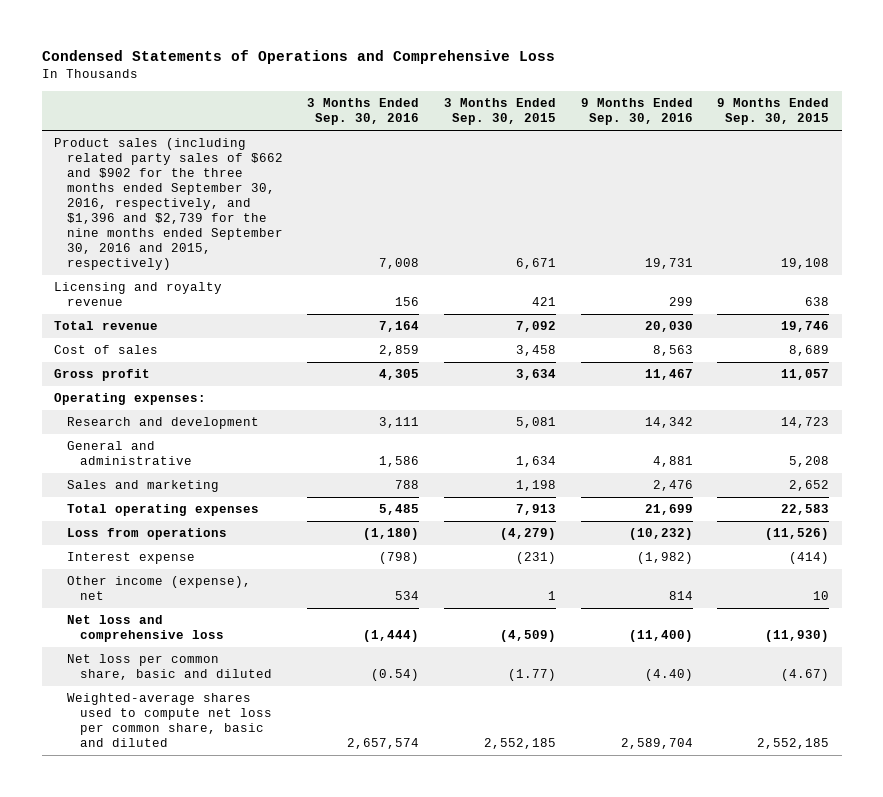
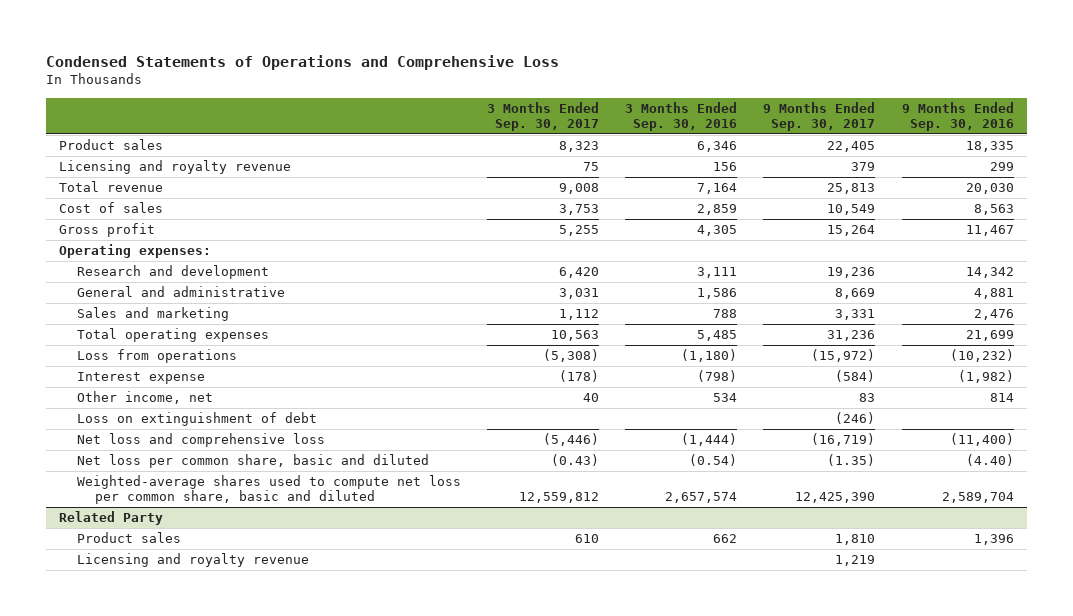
- | 3 Months Ended Sep. 30, 2016 | 3 Months Ended Sep. 30, 2015 | 9 Months Ended Sep. 30, 2016 | 9 Months Ended Sep. 30, 2015
+ | 3 Months Ended Sep. 30, 2017 | 3 Months Ended Sep. 30, 2016 | 9 Months Ended Sep. 30, 2017 | 9 Months Ended Sep. 30, 2016
- Product sales (including related party sales of $662 and $902 for the three months ended September 30, 2016, respectively, and $1,396 and $2,739 for the nine months ended September 30, 2016 and 2015, respectively) | 7,008 | 6,671 | 19,731 | 19,108
+ Product sales | 8,323 | 6,346 | 22,405 | 18,335
- Other income (expense), net | 534 | 1 | 814 | 10
+ Other income, net | 40 | 534 | 83 | 814
+ Loss on extinguishment of debt | | | (246) |
+ Related Party
+ Product sales | 610 | 662 | 1,810 | 1,396
+ Licensing and royalty revenue | | | 1,219 |

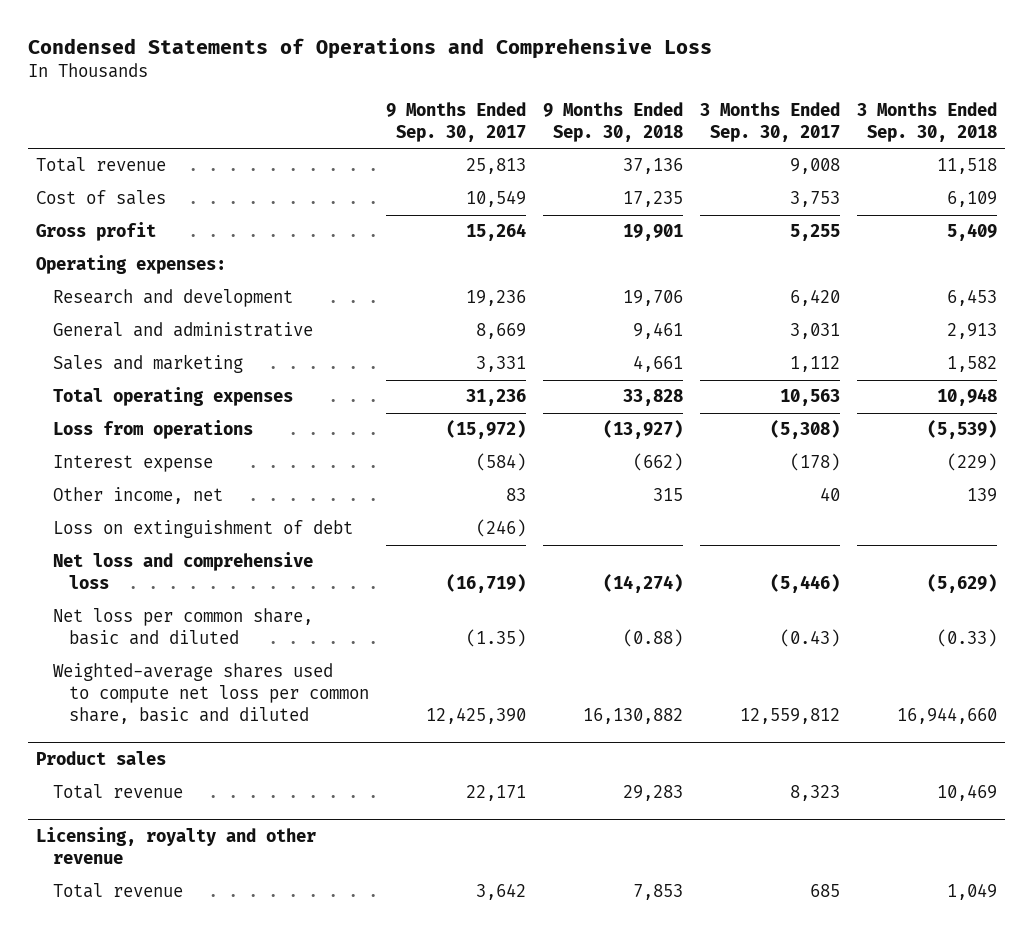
- | 3 Months Ended Sep. 30, 2017 | 3 Months Ended Sep. 30, 2016 | 9 Months Ended Sep. 30, 2017 | 9 Months Ended Sep. 30, 2016
+ | 9 Months Ended Sep. 30, 2017 | 9 Months Ended Sep. 30, 2018 | 3 Months Ended Sep. 30, 2017 | 3 Months Ended Sep. 30, 2018
- Product sales | 8,323 | 6,346 | 22,405 | 18,335
- Licensing and royalty revenue | 75 | 156 | 379 | 299
- Related Party
- Product sales | 610 | 662 | 1,810 | 1,396
- Licensing and royalty revenue | | | 1,219 |
+ Product sales
+ Total revenue | 22,171 | 29,283 | 8,323 | 10,469
+ Licensing, royalty and other revenue
+ Total revenue | 3,642 | 7,853 | 685 | 1,049

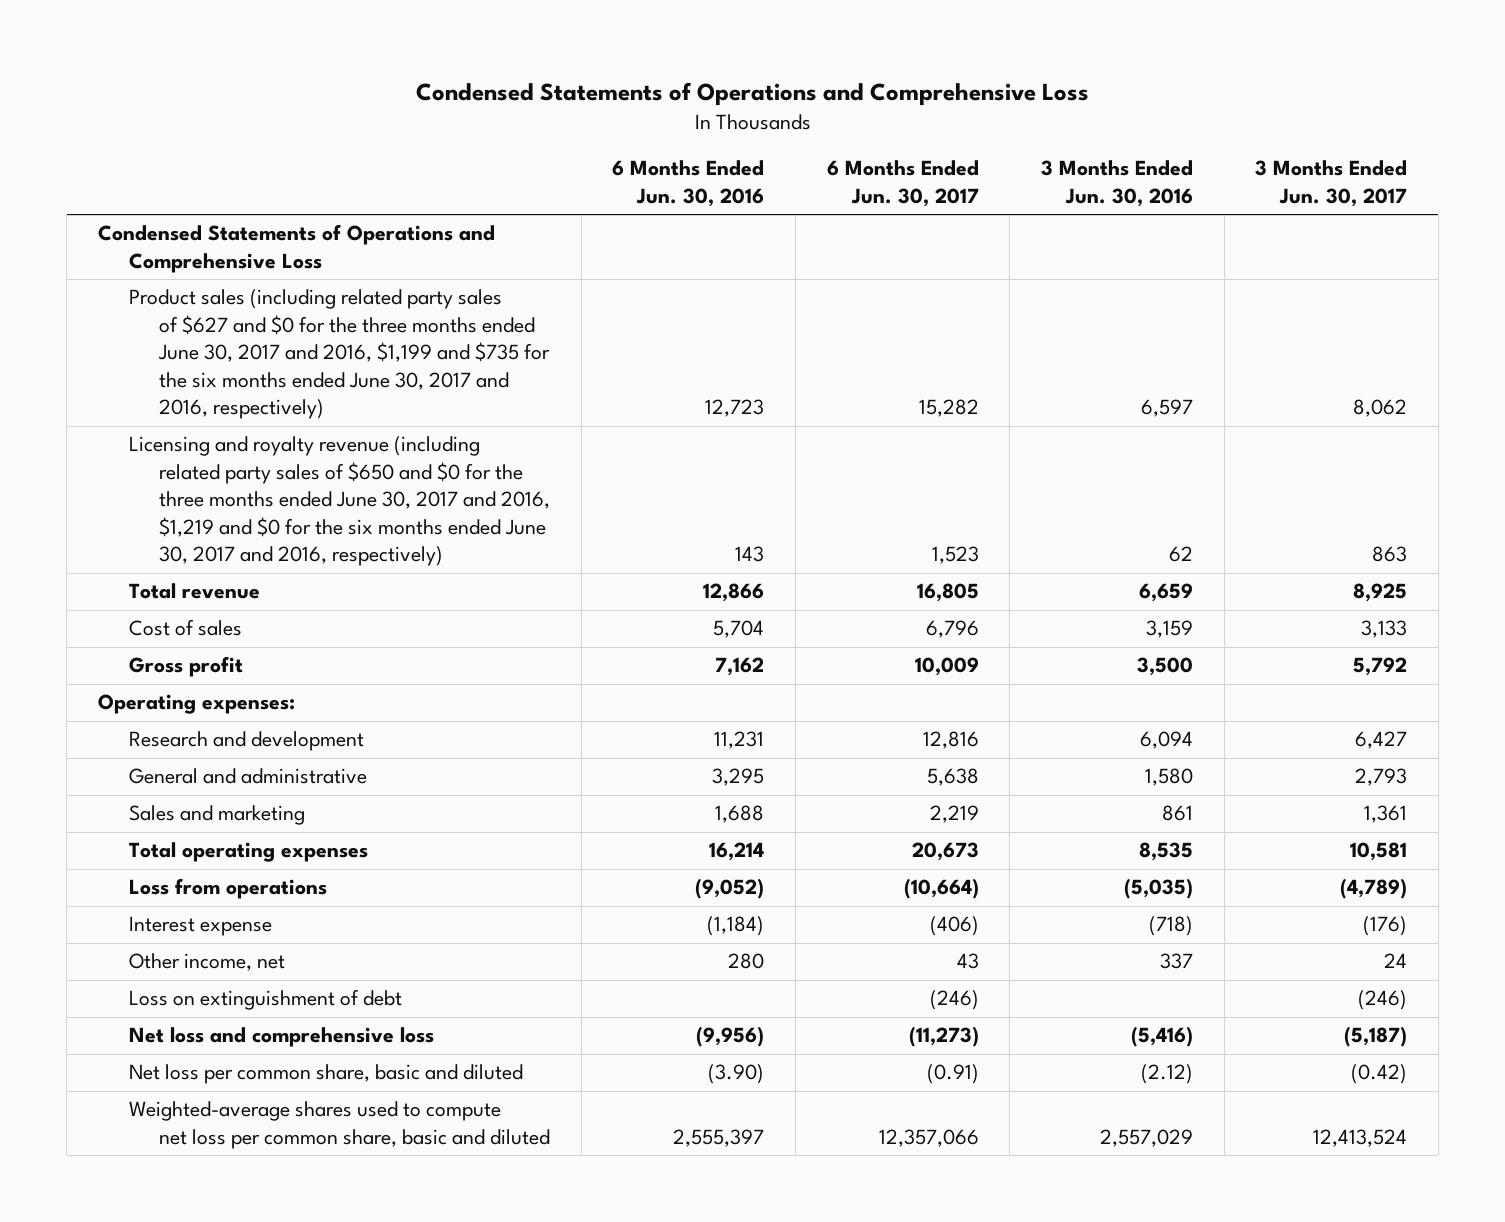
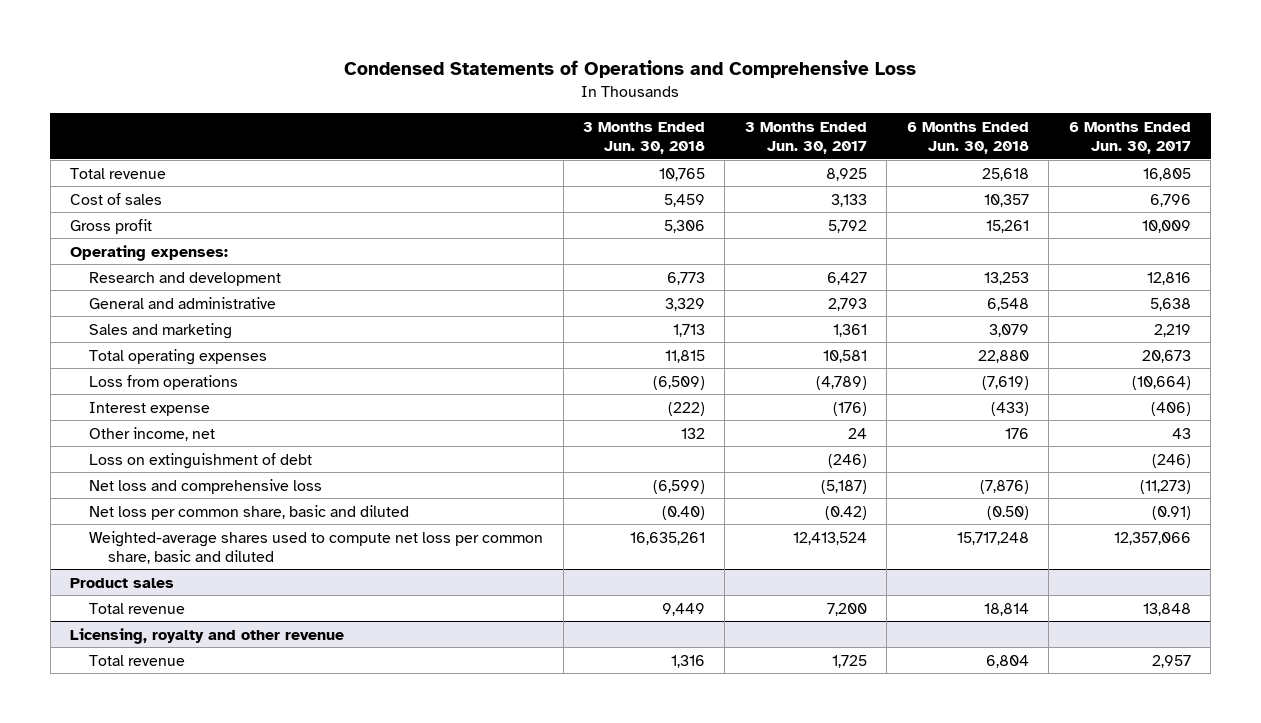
- | 6 Months Ended Jun. 30, 2016 | 6 Months Ended Jun. 30, 2017 | 3 Months Ended Jun. 30, 2016 | 3 Months Ended Jun. 30, 2017
+ | 3 Months Ended Jun. 30, 2018 | 3 Months Ended Jun. 30, 2017 | 6 Months Ended Jun. 30, 2018 | 6 Months Ended Jun. 30, 2017
- Condensed Statements of Operations and Comprehensive Loss
- Product sales (including related party sales of $627 and $0 for the three months ended June 30, 2017 and 2016, $1,199 and $735 for the six months ended June 30, 2017 and 2016, respectively) | 12,723 | 15,282 | 6,597 | 8,062
- Licensing and royalty revenue (including related party sales of $650 and $0 for the three months ended June 30, 2017 and 2016, $1,219 and $0 for the six months ended June 30, 2017 and 2016, respectively) | 143 | 1,523 | 62 | 863
+ Product sales
+ Total revenue | 9,449 | 7,200 | 18,814 | 13,848
+ Licensing, royalty and other revenue
+ Total revenue | 1,316 | 1,725 | 6,804 | 2,957

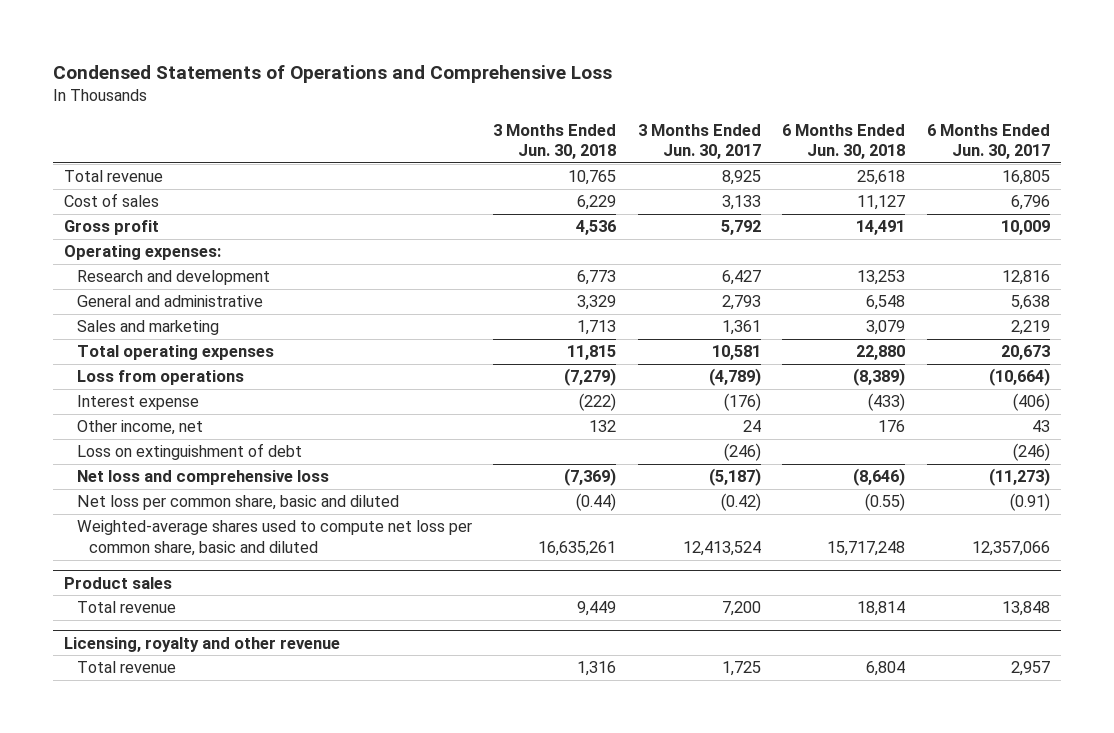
- Cost of sales | 5,459 | 3,133 | 10,357 | 6,796
- Gross profit | 5,306 | 5,792 | 15,261 | 10,009
+ Cost of sales | 6,229 | 3,133 | 11,127 | 6,796
+ Gross profit | 4,536 | 5,792 | 14,491 | 10,009
- Loss from operations | (6,509) | (4,789) | (7,619) | (10,664)
+ Loss from operations | (7,279) | (4,789) | (8,389) | (10,664)
- Net loss and comprehensive loss | (6,599) | (5,187) | (7,876) | (11,273)
- Net loss per common share, basic and diluted | (0.40) | (0.42) | (0.50) | (0.91)
+ Net loss and comprehensive loss | (7,369) | (5,187) | (8,646) | (11,273)
+ Net loss per common share, basic and diluted | (0.44) | (0.42) | (0.55) | (0.91)

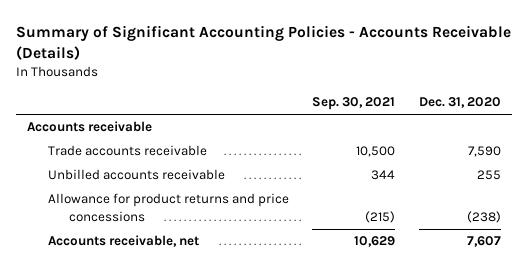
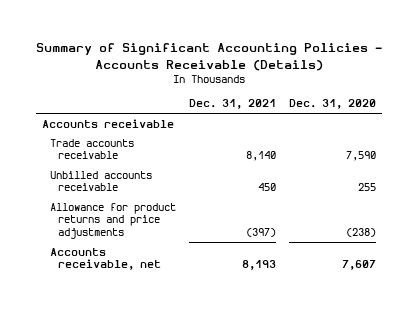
- | Sep. 30, 2021 | Dec. 31, 2020
+ | Dec. 31, 2021 | Dec. 31, 2020
- Allowance for product returns and price concessions | (215) | (238)
+ Allowance for product returns and price adjustments | (397) | (238)

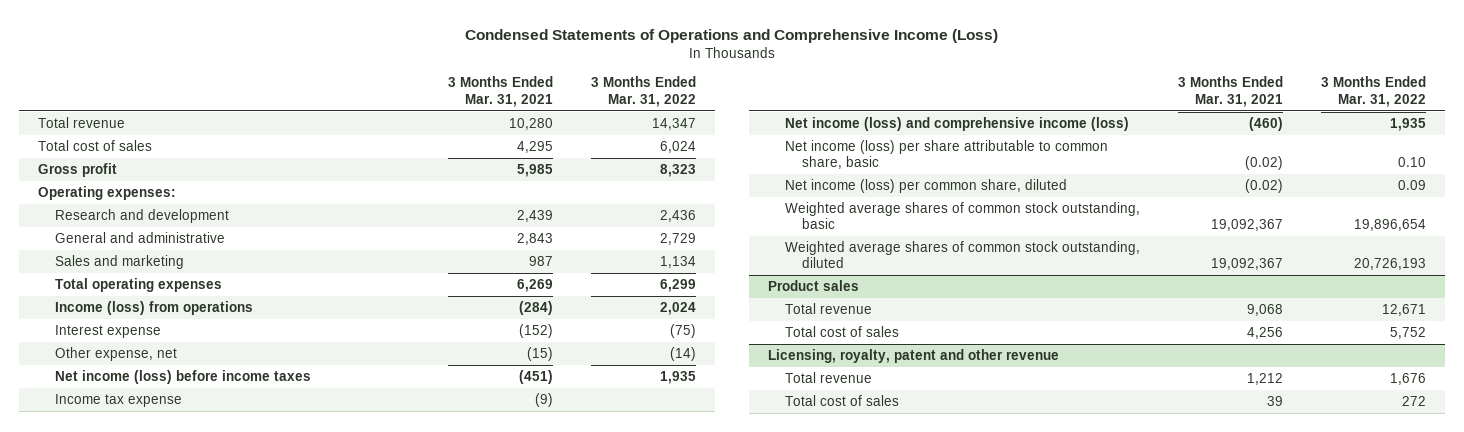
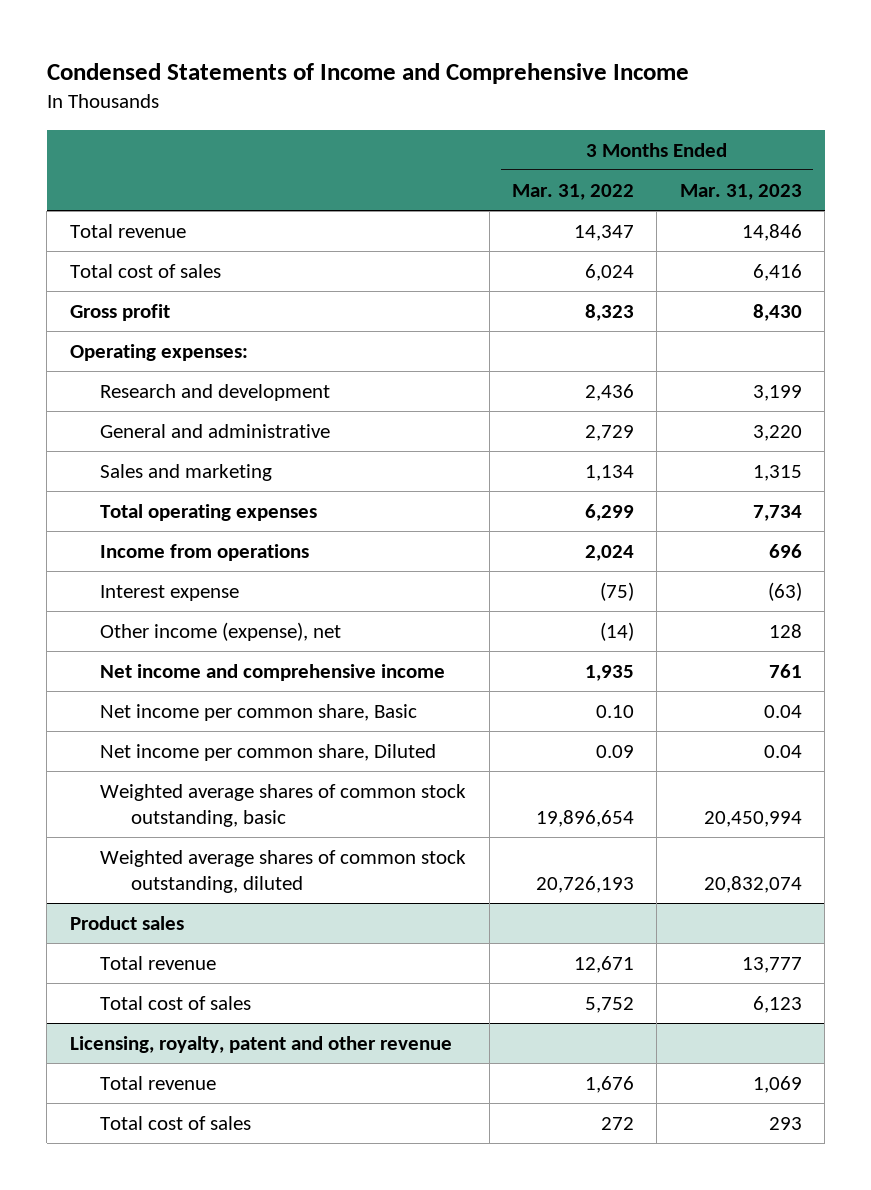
- Condensed Statements of Operations and Comprehensive Income (Loss)
+ Condensed Statements of Income and Comprehensive Income
- | 3 Months Ended Mar. 31, 2021 | 3 Months Ended Mar. 31, 2022
+ | 3 Months Ended Mar. 31, 2022 | 3 Months Ended Mar. 31, 2023
- Income (loss) from operations | (284) | 2,024
+ Income from operations | 2,024 | 696
- Other expense, net | (15) | (14)
- Net income (loss) before income taxes | (451) | 1,935
- Income tax expense | (9) |
- Net income (loss) and comprehensive income (loss) | (460) | 1,935
- Net income (loss) per share attributable to common share, basic | (0.02) | 0.10
- Net income (loss) per common share, diluted | (0.02) | 0.09
+ Other income (expense), net | (14) | 128
+ Net income and comprehensive income | 1,935 | 761
+ Net income per common share, Basic | 0.10 | 0.04
+ Net income per common share, Diluted | 0.09 | 0.04

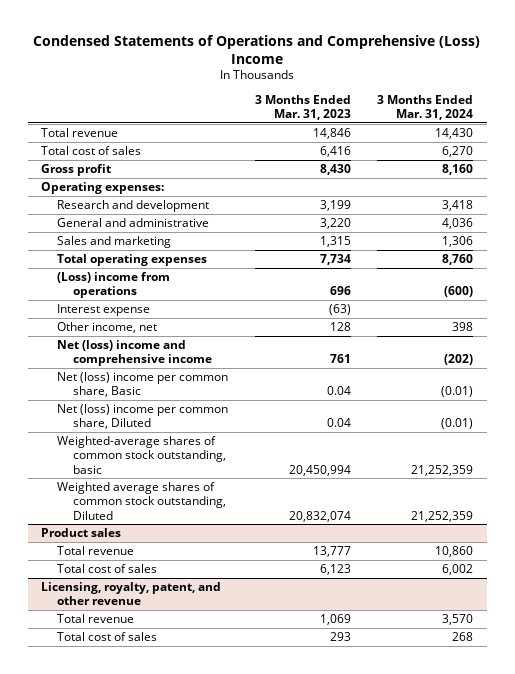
- Condensed Statements of Income and Comprehensive Income
+ Condensed Statements of Operations and Comprehensive (Loss) Income
- | 3 Months Ended Mar. 31, 2022 | 3 Months Ended Mar. 31, 2023
+ | 3 Months Ended Mar. 31, 2023 | 3 Months Ended Mar. 31, 2024
- Income from operations | 2,024 | 696
+ (Loss) income from operations | 696 | (600)
- Other income (expense), net | (14) | 128
- Net income and comprehensive income | 1,935 | 761
- Net income per common share, Basic | 0.10 | 0.04
- Net income per common share, Diluted | 0.09 | 0.04
- Weighted average shares of common stock outstanding, basic | 19,896,654 | 20,450,994
- Weighted average shares of common stock outstanding, diluted | 20,726,193 | 20,832,074
+ Other income, net | 128 | 398
+ Net (loss) income and comprehensive income | 761 | (202)
+ Net (loss) income per common share, Basic | 0.04 | (0.01)
+ Net (loss) income per common share, Diluted | 0.04 | (0.01)
+ Weighted-average shares of common stock outstanding, basic | 20,450,994 | 21,252,359
+ Weighted average shares of common stock outstanding, Diluted | 20,832,074 | 21,252,359
- Licensing, royalty, patent and other revenue
+ Licensing, royalty, patent, and other revenue

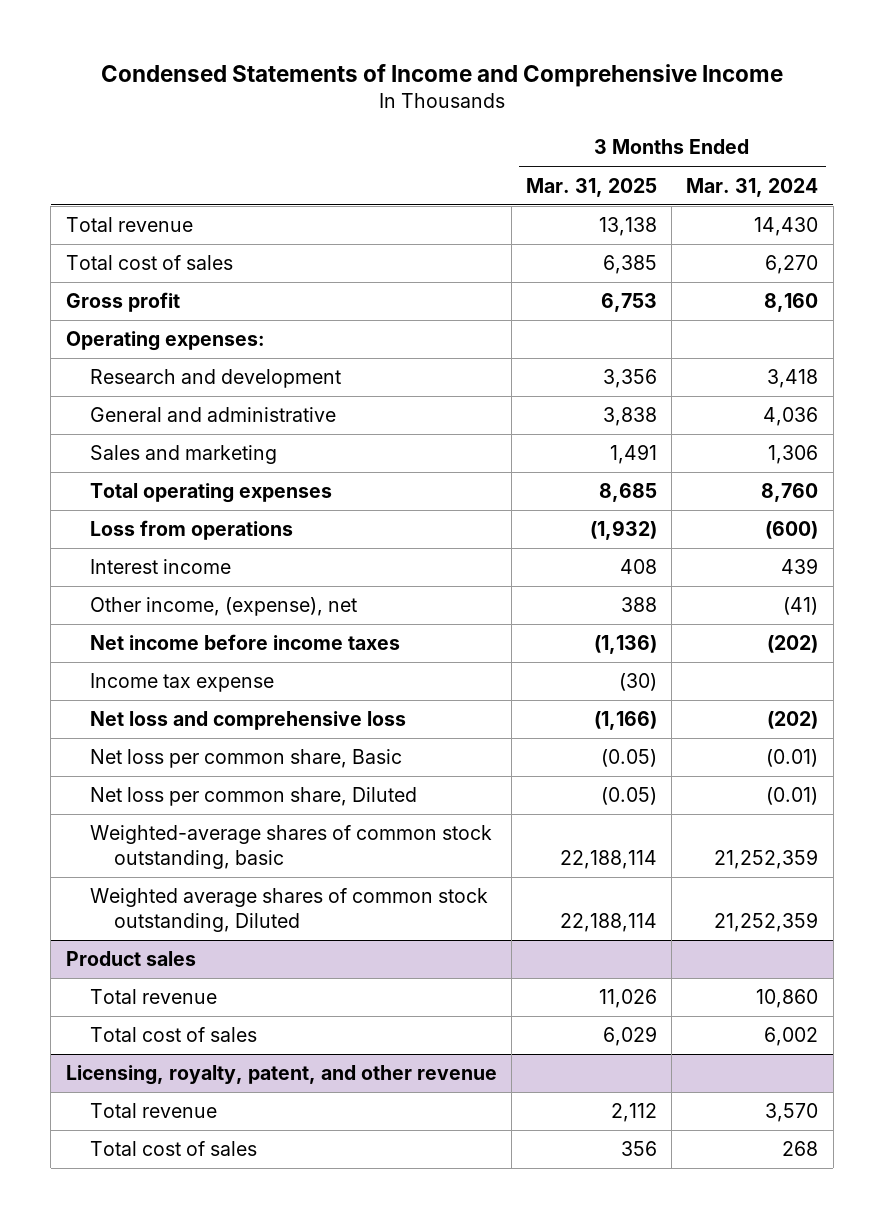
- Condensed Statements of Operations and Comprehensive (Loss) Income
+ Condensed Statements of Income and Comprehensive Income
- | 3 Months Ended Mar. 31, 2023 | 3 Months Ended Mar. 31, 2024
+ | 3 Months Ended Mar. 31, 2025 | 3 Months Ended Mar. 31, 2024
- (Loss) income from operations | 696 | (600)
- Interest expense | (63) |
- Other income, net | 128 | 398
- Net (loss) income and comprehensive income | 761 | (202)
- Net (loss) income per common share, Basic | 0.04 | (0.01)
- Net (loss) income per common share, Diluted | 0.04 | (0.01)
+ Loss from operations | (1,932) | (600)
+ Interest income | 408 | 439
+ Other income, (expense), net | 388 | (41)
+ Net income before income taxes | (1,136) | (202)
+ Income tax expense | (30) |
+ Net loss and comprehensive loss | (1,166) | (202)
+ Net loss per common share, Basic | (0.05) | (0.01)
+ Net loss per common share, Diluted | (0.05) | (0.01)

